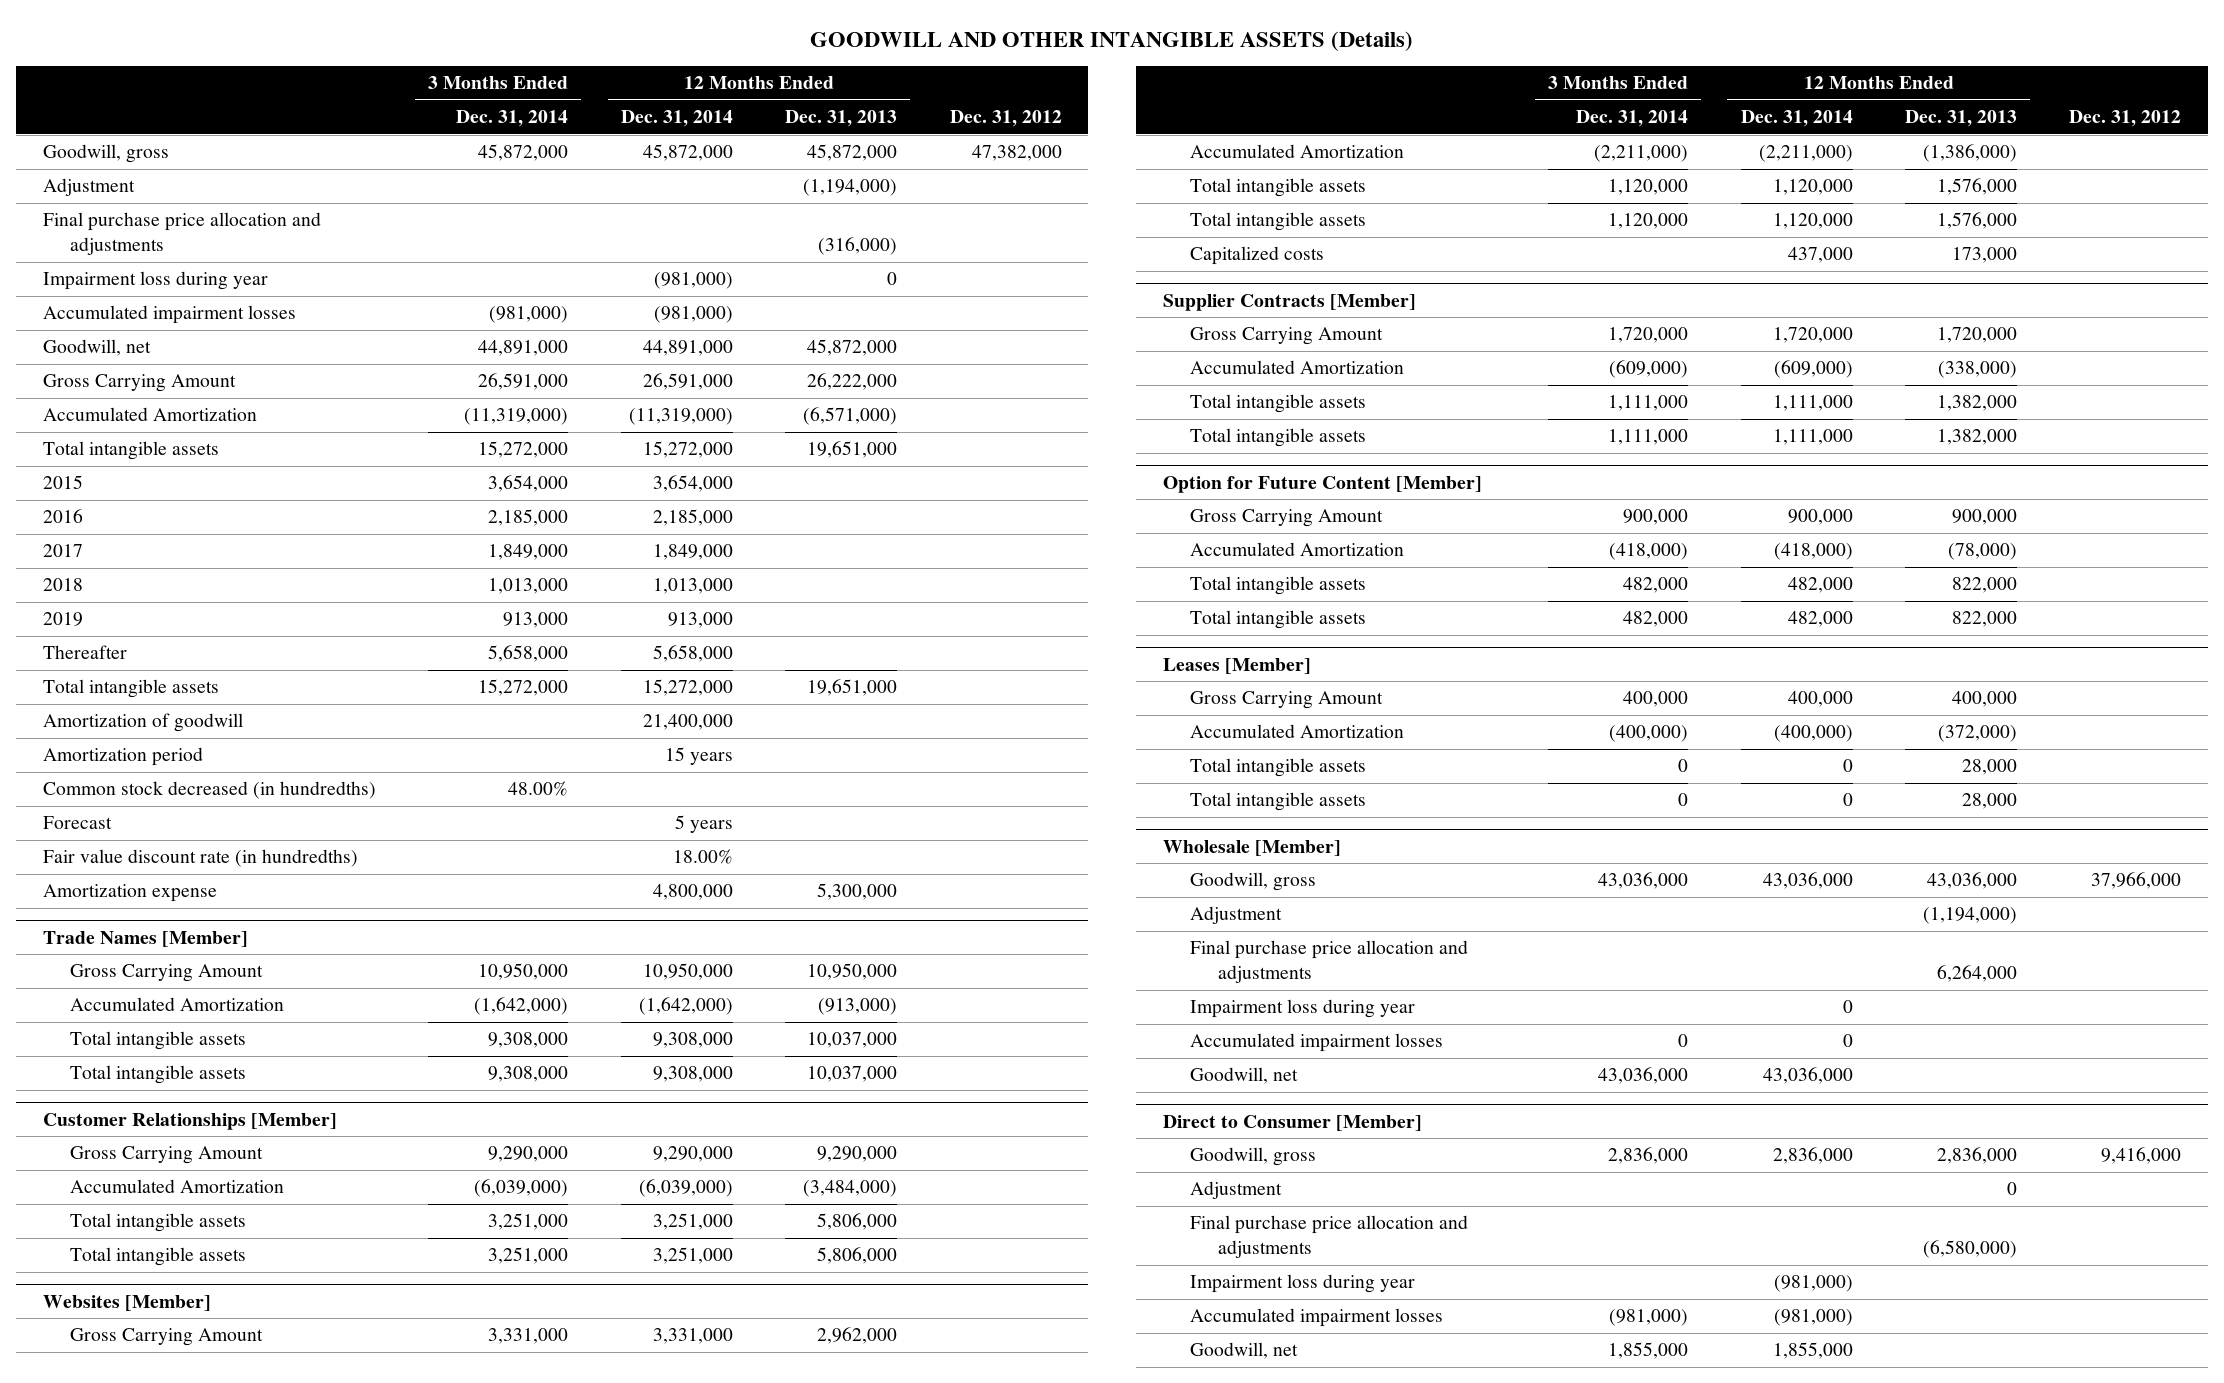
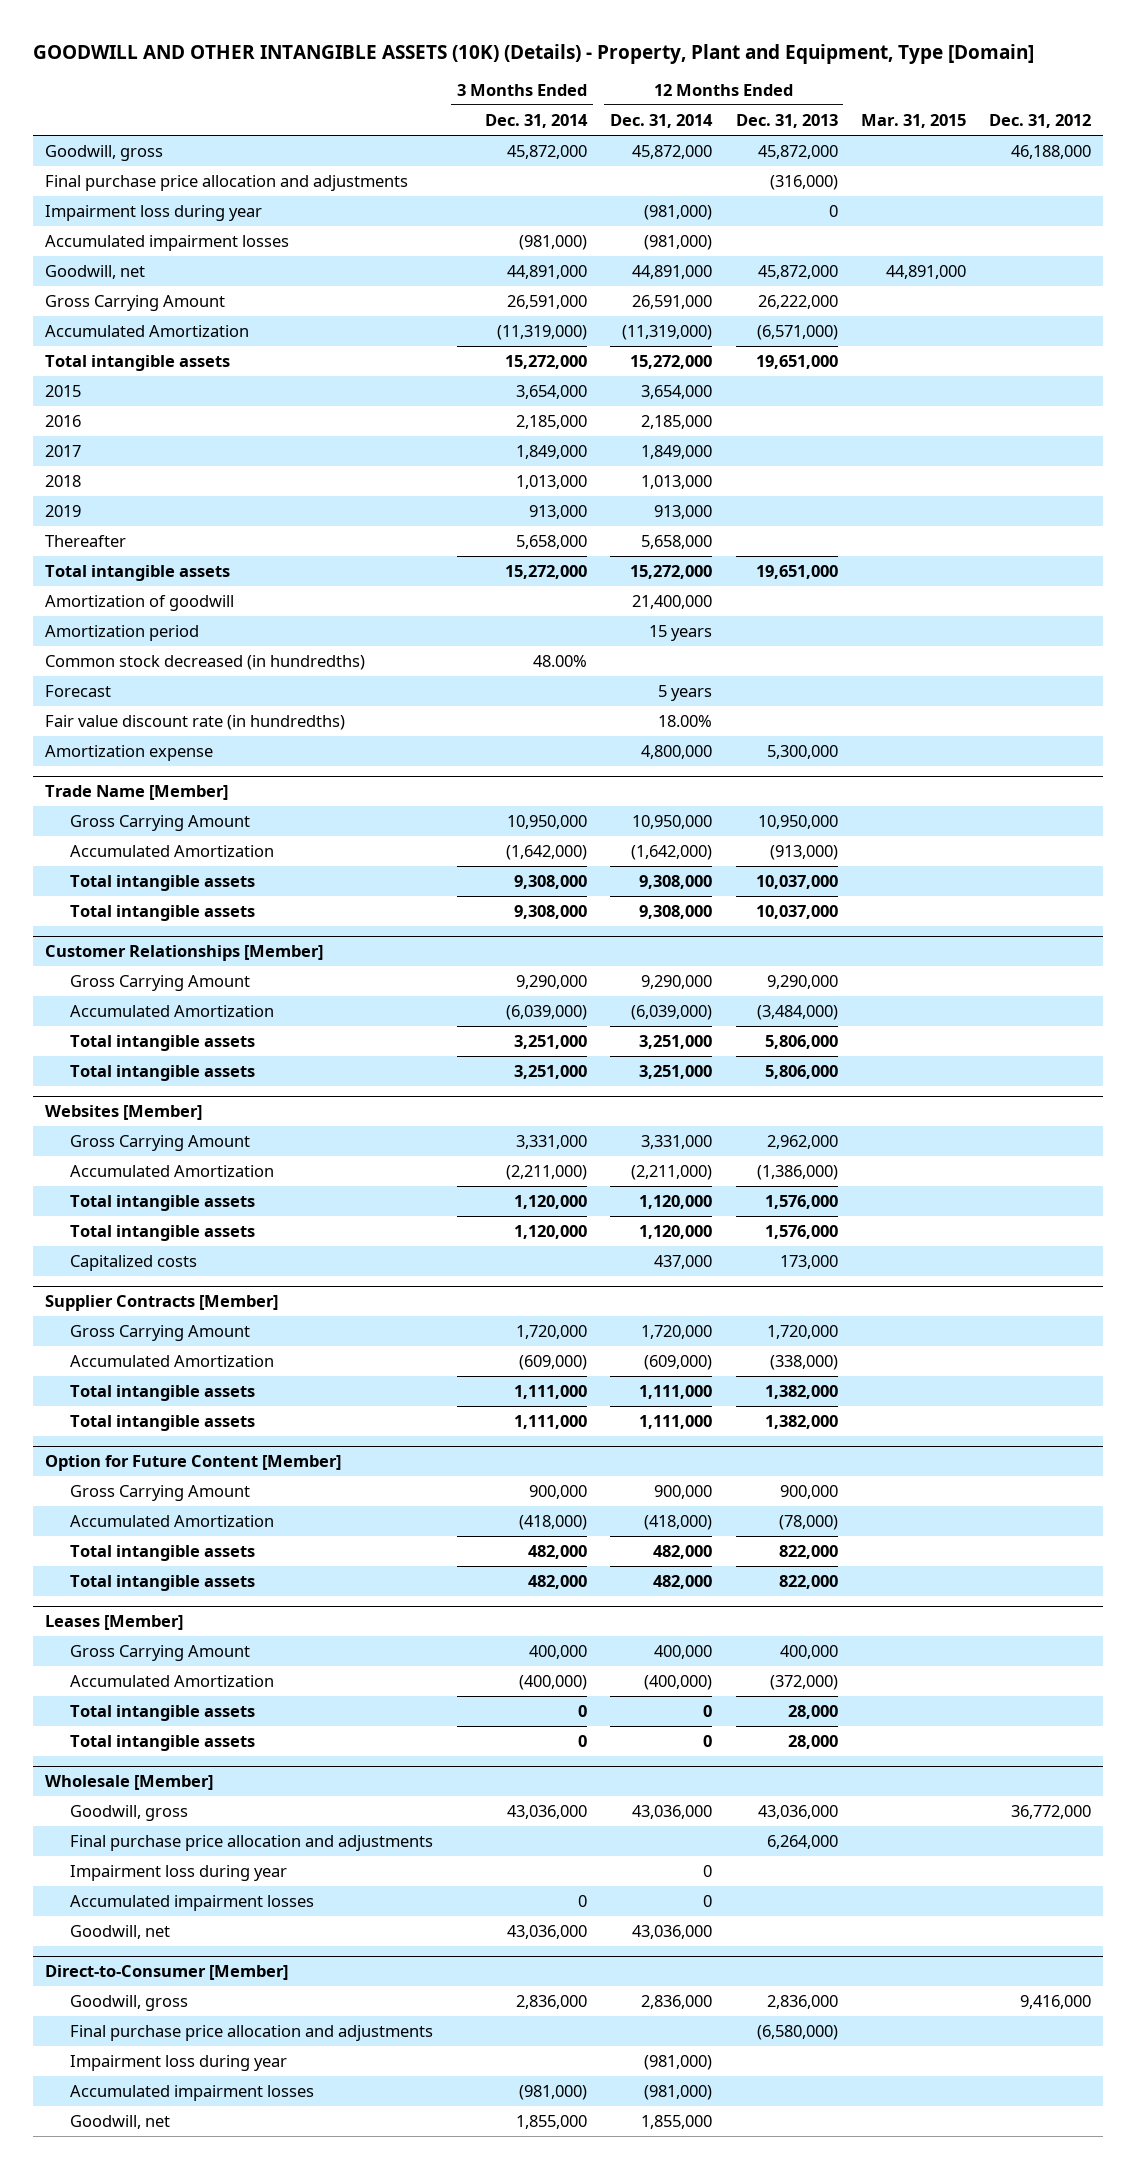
- GOODWILL AND OTHER INTANGIBLE ASSETS (Details)
+ GOODWILL AND OTHER INTANGIBLE ASSETS (10K) (Details) - Property, Plant and Equipment, Type [Domain]
- | 3 Months Ended Dec. 31, 2014 | 12 Months Ended Dec. 31, 2014 | 12 Months Ended Dec. 31, 2013 | Dec. 31, 2012
+ | 3 Months Ended Dec. 31, 2014 | 12 Months Ended Dec. 31, 2014 | 12 Months Ended Dec. 31, 2013 | Mar. 31, 2015 | Dec. 31, 2012
- Goodwill, gross | 45,872,000 | 45,872,000 | 45,872,000 | 47,382,000
- Adjustment | | | (1,194,000) |
+ Goodwill, gross | 45,872,000 | 45,872,000 | 45,872,000 | | 46,188,000
- Trade Names [Member]
+ Trade Name [Member]
@ Wholesale [Member]
- Goodwill, gross | 43,036,000 | 43,036,000 | 43,036,000 | 37,966,000
- Adjustment | | | (1,194,000) |
+ Goodwill, gross | 43,036,000 | 43,036,000 | 43,036,000 | | 36,772,000
- Direct to Consumer [Member]
+ Direct-to-Consumer [Member]
- Adjustment | | | 0 |

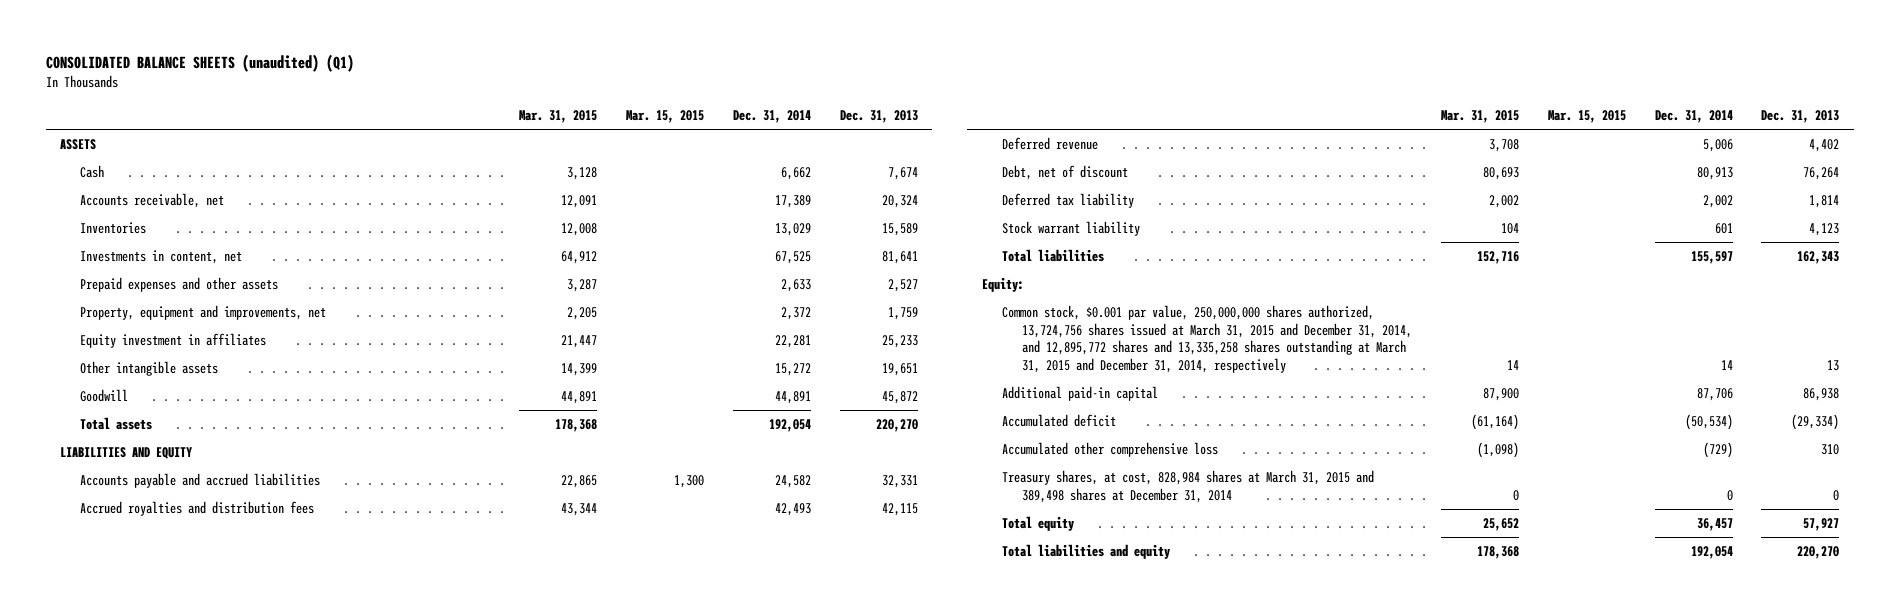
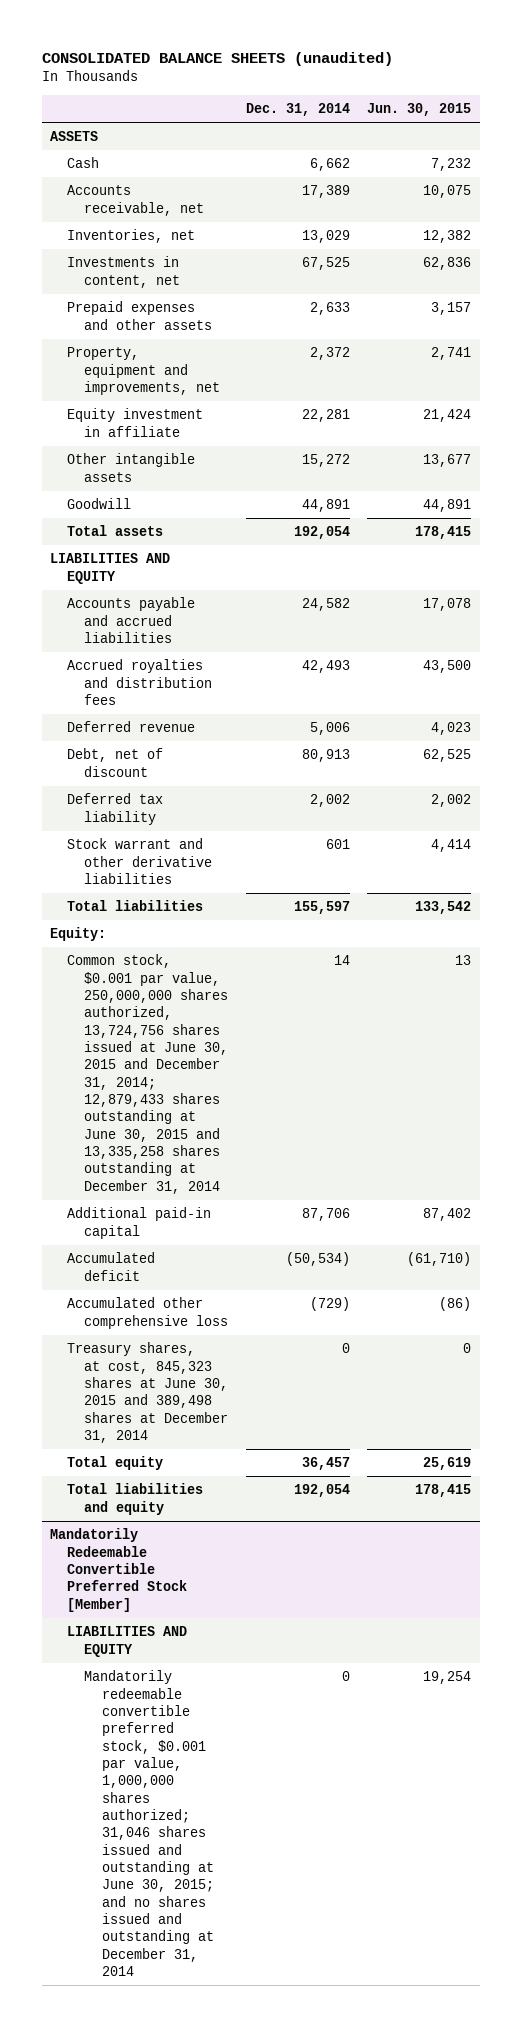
- CONSOLIDATED BALANCE SHEETS (unaudited) (Q1)
+ CONSOLIDATED BALANCE SHEETS (unaudited)
- | Mar. 31, 2015 | Mar. 15, 2015 | Dec. 31, 2014 | Dec. 31, 2013
+ | Dec. 31, 2014 | Jun. 30, 2015
- Inventories | 12,008 | | 13,029 | 15,589
+ Inventories, net | 13,029 | 12,382
- Equity investment in affiliates | 21,447 | | 22,281 | 25,233
+ Equity investment in affiliate | 22,281 | 21,424
- Stock warrant liability | 104 | | 601 | 4,123
+ Stock warrant and other derivative liabilities | 601 | 4,414
- Common stock, $0.001 par value, 250,000,000 shares authorized, 13,724,756 shares issued at March 31, 2015 and December 31, 2014, and 12,895,772 shares and 13,335,258 shares outstanding at March 31, 2015 and December 31, 2014, respectively | 14 | | 14 | 13
+ Common stock, $0.001 par value, 250,000,000 shares authorized, 13,724,756 shares issued at June 30, 2015 and December 31, 2014; 12,879,433 shares outstanding at June 30, 2015 and 13,335,258 shares outstanding at December 31, 2014 | 14 | 13
- Treasury shares, at cost, 828,984 shares at March 31, 2015 and 389,498 shares at December 31, 2014 | 0 | | 0 | 0
+ Treasury shares, at cost, 845,323 shares at June 30, 2015 and 389,498 shares at December 31, 2014 | 0 | 0
+ Mandatorily Redeemable Convertible Preferred Stock [Member]
+ LIABILITIES AND EQUITY
+ Mandatorily redeemable convertible preferred stock, $0.001 par value, 1,000,000 shares authorized; 31,046 shares issued and outstanding at June 30, 2015; and no shares issued and outstanding at December 31, 2014 | 0 | 19,254

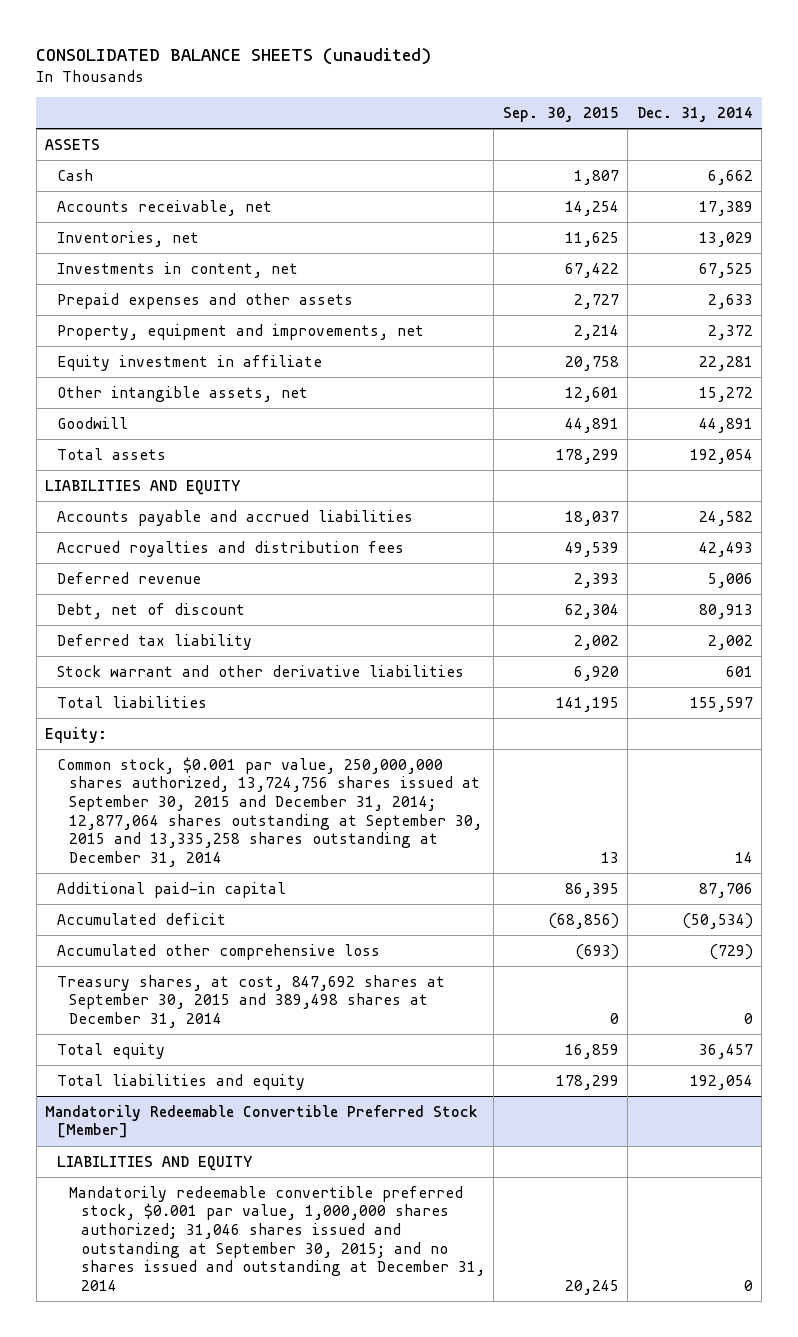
- | Dec. 31, 2014 | Jun. 30, 2015
+ | Sep. 30, 2015 | Dec. 31, 2014
- Other intangible assets | 15,272 | 13,677
+ Other intangible assets, net | 12,601 | 15,272
- Common stock, $0.001 par value, 250,000,000 shares authorized, 13,724,756 shares issued at June 30, 2015 and December 31, 2014; 12,879,433 shares outstanding at June 30, 2015 and 13,335,258 shares outstanding at December 31, 2014 | 14 | 13
+ Common stock, $0.001 par value, 250,000,000 shares authorized, 13,724,756 shares issued at September 30, 2015 and December 31, 2014; 12,877,064 shares outstanding at September 30, 2015 and 13,335,258 shares outstanding at December 31, 2014 | 13 | 14
- Treasury shares, at cost, 845,323 shares at June 30, 2015 and 389,498 shares at December 31, 2014 | 0 | 0
+ Treasury shares, at cost, 847,692 shares at September 30, 2015 and 389,498 shares at December 31, 2014 | 0 | 0
@ Mandatorily Redeemable Convertible Preferred Stock [Member]
- Mandatorily redeemable convertible preferred stock, $0.001 par value, 1,000,000 shares authorized; 31,046 shares issued and outstanding at June 30, 2015; and no shares issued and outstanding at December 31, 2014 | 0 | 19,254
+ Mandatorily redeemable convertible preferred stock, $0.001 par value, 1,000,000 shares authorized; 31,046 shares issued and outstanding at September 30, 2015; and no shares issued and outstanding at December 31, 2014 | 20,245 | 0

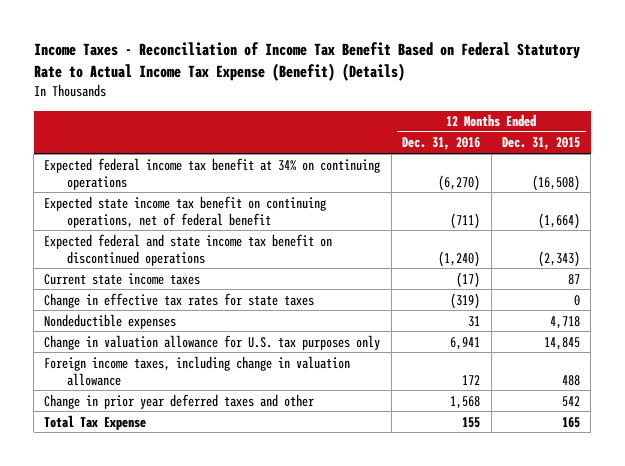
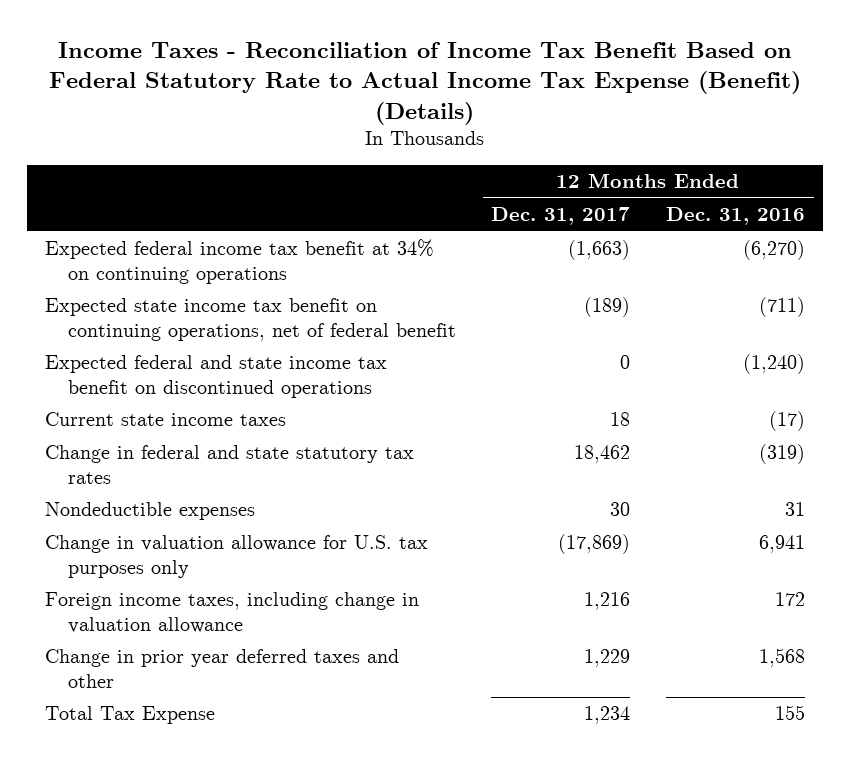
- | 12 Months Ended Dec. 31, 2016 | 12 Months Ended Dec. 31, 2015
+ | 12 Months Ended Dec. 31, 2017 | 12 Months Ended Dec. 31, 2016
- Change in effective tax rates for state taxes | (319) | 0
+ Change in federal and state statutory tax rates | 18,462 | (319)

